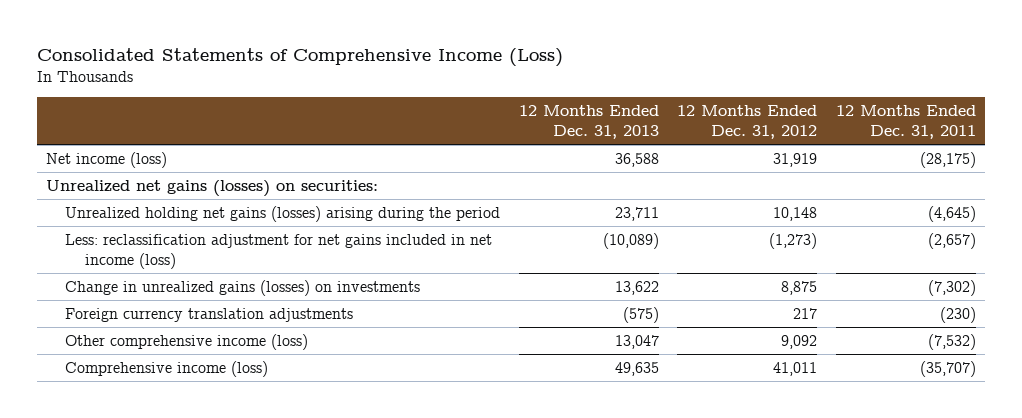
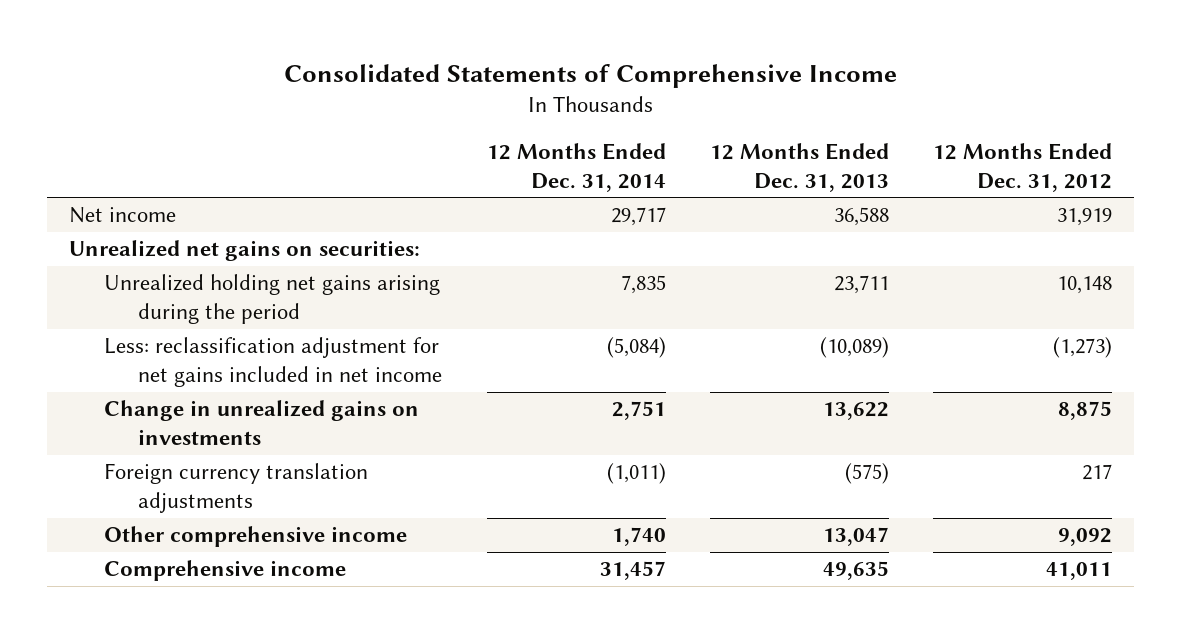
- Consolidated Statements of Comprehensive Income (Loss)
+ Consolidated Statements of Comprehensive Income
- | 12 Months Ended Dec. 31, 2013 | 12 Months Ended Dec. 31, 2012 | 12 Months Ended Dec. 31, 2011
+ | 12 Months Ended Dec. 31, 2014 | 12 Months Ended Dec. 31, 2013 | 12 Months Ended Dec. 31, 2012
- Net income (loss) | 36,588 | 31,919 | (28,175)
- Unrealized net gains (losses) on securities:
- Unrealized holding net gains (losses) arising during the period | 23,711 | 10,148 | (4,645)
- Less: reclassification adjustment for net gains included in net income (loss) | (10,089) | (1,273) | (2,657)
- Change in unrealized gains (losses) on investments | 13,622 | 8,875 | (7,302)
+ Net income | 29,717 | 36,588 | 31,919
+ Unrealized net gains on securities:
+ Unrealized holding net gains arising during the period | 7,835 | 23,711 | 10,148
+ Less: reclassification adjustment for net gains included in net income | (5,084) | (10,089) | (1,273)
+ Change in unrealized gains on investments | 2,751 | 13,622 | 8,875
- Other comprehensive income (loss) | 13,047 | 9,092 | (7,532)
- Comprehensive income (loss) | 49,635 | 41,011 | (35,707)
+ Other comprehensive income | 1,740 | 13,047 | 9,092
+ Comprehensive income | 31,457 | 49,635 | 41,011

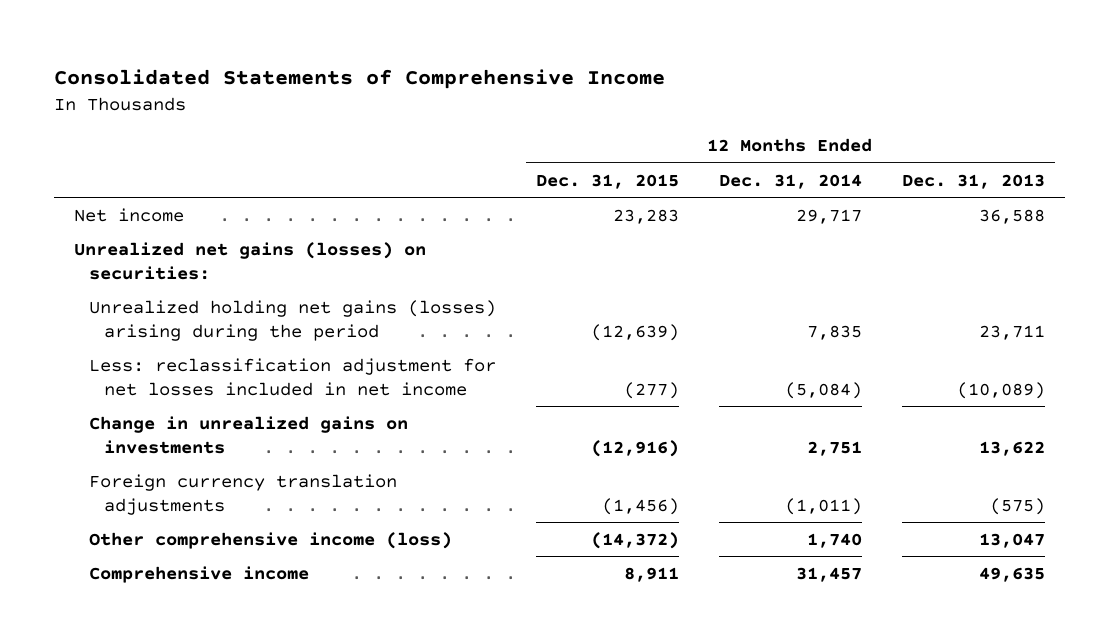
- | 12 Months Ended Dec. 31, 2014 | 12 Months Ended Dec. 31, 2013 | 12 Months Ended Dec. 31, 2012
+ | 12 Months Ended Dec. 31, 2015 | 12 Months Ended Dec. 31, 2014 | 12 Months Ended Dec. 31, 2013
- Unrealized net gains on securities:
- Unrealized holding net gains arising during the period | 7,835 | 23,711 | 10,148
- Less: reclassification adjustment for net gains included in net income | (5,084) | (10,089) | (1,273)
+ Unrealized net gains (losses) on securities:
+ Unrealized holding net gains (losses) arising during the period | (12,639) | 7,835 | 23,711
+ Less: reclassification adjustment for net losses included in net income | (277) | (5,084) | (10,089)
- Other comprehensive income | 1,740 | 13,047 | 9,092
+ Other comprehensive income (loss) | (14,372) | 1,740 | 13,047

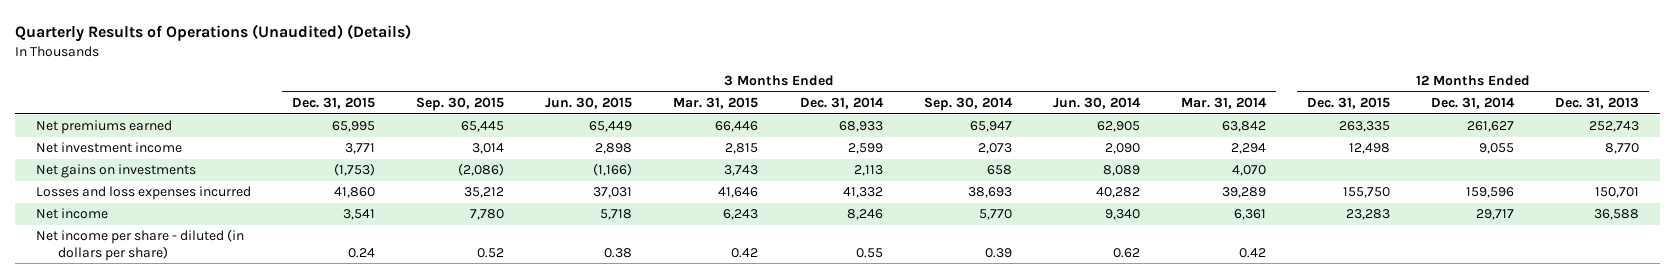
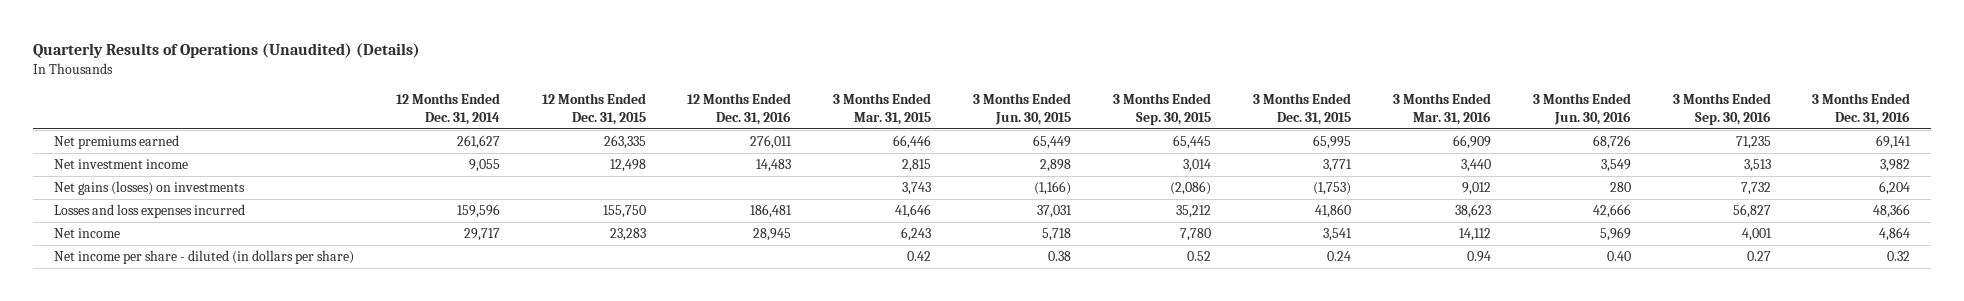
- | 3 Months Ended Dec. 31, 2015 | 3 Months Ended Sep. 30, 2015 | 3 Months Ended Jun. 30, 2015 | 3 Months Ended Mar. 31, 2015 | 3 Months Ended Dec. 31, 2014 | 3 Months Ended Sep. 30, 2014 | 3 Months Ended Jun. 30, 2014 | 3 Months Ended Mar. 31, 2014 | 12 Months Ended Dec. 31, 2015 | 12 Months Ended Dec. 31, 2014 | 12 Months Ended Dec. 31, 2013
+ | 12 Months Ended Dec. 31, 2014 | 12 Months Ended Dec. 31, 2015 | 12 Months Ended Dec. 31, 2016 | 3 Months Ended Mar. 31, 2015 | 3 Months Ended Jun. 30, 2015 | 3 Months Ended Sep. 30, 2015 | 3 Months Ended Dec. 31, 2015 | 3 Months Ended Mar. 31, 2016 | 3 Months Ended Jun. 30, 2016 | 3 Months Ended Sep. 30, 2016 | 3 Months Ended Dec. 31, 2016
- Net gains on investments | (1,753) | (2,086) | (1,166) | 3,743 | 2,113 | 658 | 8,089 | 4,070 | | |
+ Net gains (losses) on investments | | | | 3,743 | (1,166) | (2,086) | (1,753) | 9,012 | 280 | 7,732 | 6,204

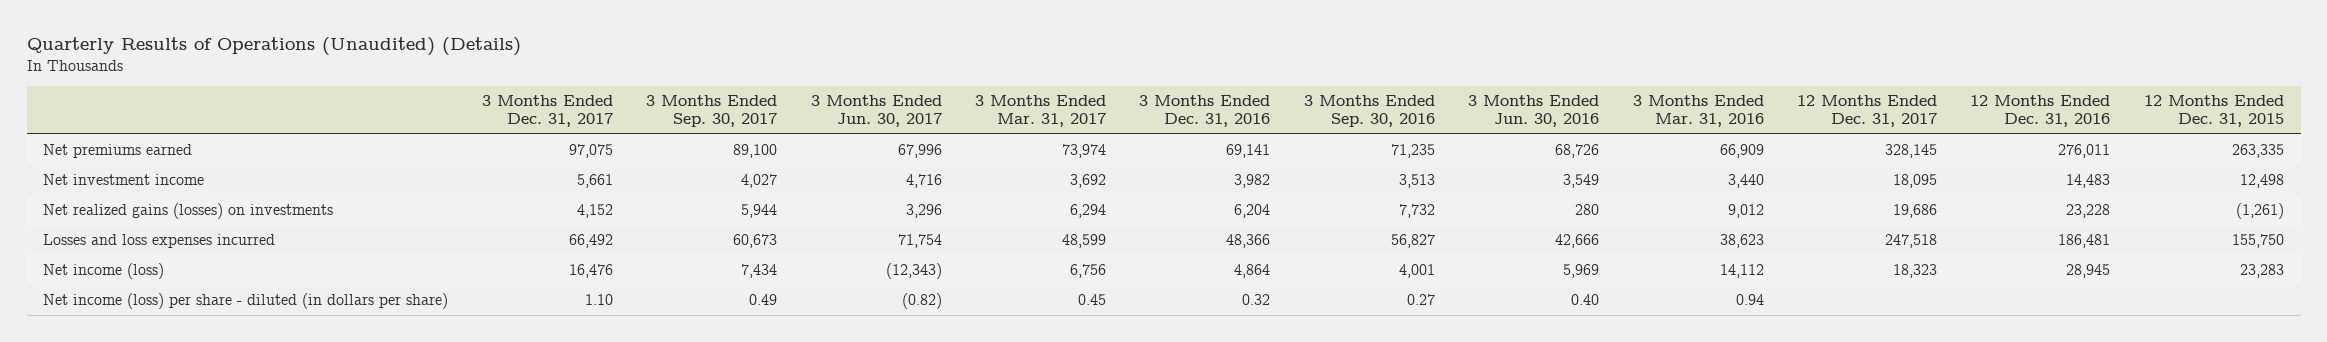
- | 12 Months Ended Dec. 31, 2014 | 12 Months Ended Dec. 31, 2015 | 12 Months Ended Dec. 31, 2016 | 3 Months Ended Mar. 31, 2015 | 3 Months Ended Jun. 30, 2015 | 3 Months Ended Sep. 30, 2015 | 3 Months Ended Dec. 31, 2015 | 3 Months Ended Mar. 31, 2016 | 3 Months Ended Jun. 30, 2016 | 3 Months Ended Sep. 30, 2016 | 3 Months Ended Dec. 31, 2016
+ | 3 Months Ended Dec. 31, 2017 | 3 Months Ended Sep. 30, 2017 | 3 Months Ended Jun. 30, 2017 | 3 Months Ended Mar. 31, 2017 | 3 Months Ended Dec. 31, 2016 | 3 Months Ended Sep. 30, 2016 | 3 Months Ended Jun. 30, 2016 | 3 Months Ended Mar. 31, 2016 | 12 Months Ended Dec. 31, 2017 | 12 Months Ended Dec. 31, 2016 | 12 Months Ended Dec. 31, 2015
- Net gains (losses) on investments | | | | 3,743 | (1,166) | (2,086) | (1,753) | 9,012 | 280 | 7,732 | 6,204
+ Net realized gains (losses) on investments | 4,152 | 5,944 | 3,296 | 6,294 | 6,204 | 7,732 | 280 | 9,012 | 19,686 | 23,228 | (1,261)
- Net income | 29,717 | 23,283 | 28,945 | 6,243 | 5,718 | 7,780 | 3,541 | 14,112 | 5,969 | 4,001 | 4,864
- Net income per share - diluted (in dollars per share) | | | | 0.42 | 0.38 | 0.52 | 0.24 | 0.94 | 0.40 | 0.27 | 0.32
+ Net income (loss) | 16,476 | 7,434 | (12,343) | 6,756 | 4,864 | 4,001 | 5,969 | 14,112 | 18,323 | 28,945 | 23,283
+ Net income (loss) per share - diluted (in dollars per share) | 1.10 | 0.49 | (0.82) | 0.45 | 0.32 | 0.27 | 0.40 | 0.94 | | |

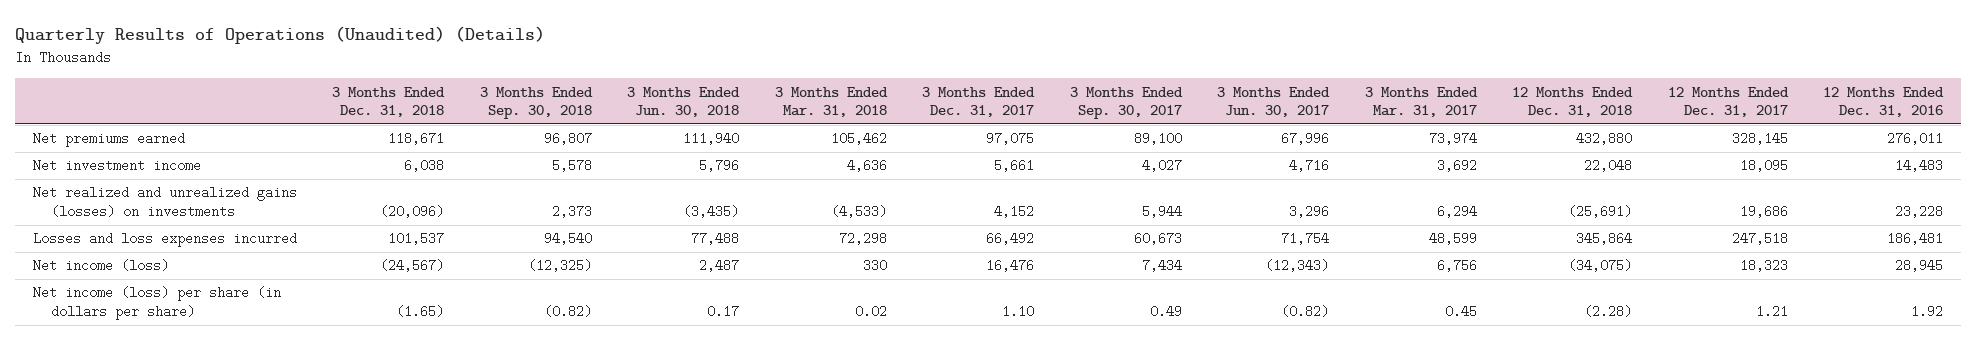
- | 3 Months Ended Dec. 31, 2017 | 3 Months Ended Sep. 30, 2017 | 3 Months Ended Jun. 30, 2017 | 3 Months Ended Mar. 31, 2017 | 3 Months Ended Dec. 31, 2016 | 3 Months Ended Sep. 30, 2016 | 3 Months Ended Jun. 30, 2016 | 3 Months Ended Mar. 31, 2016 | 12 Months Ended Dec. 31, 2017 | 12 Months Ended Dec. 31, 2016 | 12 Months Ended Dec. 31, 2015
+ | 3 Months Ended Dec. 31, 2018 | 3 Months Ended Sep. 30, 2018 | 3 Months Ended Jun. 30, 2018 | 3 Months Ended Mar. 31, 2018 | 3 Months Ended Dec. 31, 2017 | 3 Months Ended Sep. 30, 2017 | 3 Months Ended Jun. 30, 2017 | 3 Months Ended Mar. 31, 2017 | 12 Months Ended Dec. 31, 2018 | 12 Months Ended Dec. 31, 2017 | 12 Months Ended Dec. 31, 2016
- Net realized gains (losses) on investments | 4,152 | 5,944 | 3,296 | 6,294 | 6,204 | 7,732 | 280 | 9,012 | 19,686 | 23,228 | (1,261)
+ Net realized and unrealized gains (losses) on investments | (20,096) | 2,373 | (3,435) | (4,533) | 4,152 | 5,944 | 3,296 | 6,294 | (25,691) | 19,686 | 23,228
- Net income (loss) per share - diluted (in dollars per share) | 1.10 | 0.49 | (0.82) | 0.45 | 0.32 | 0.27 | 0.40 | 0.94 | | |
+ Net income (loss) per share (in dollars per share) | (1.65) | (0.82) | 0.17 | 0.02 | 1.10 | 0.49 | (0.82) | 0.45 | (2.28) | 1.21 | 1.92

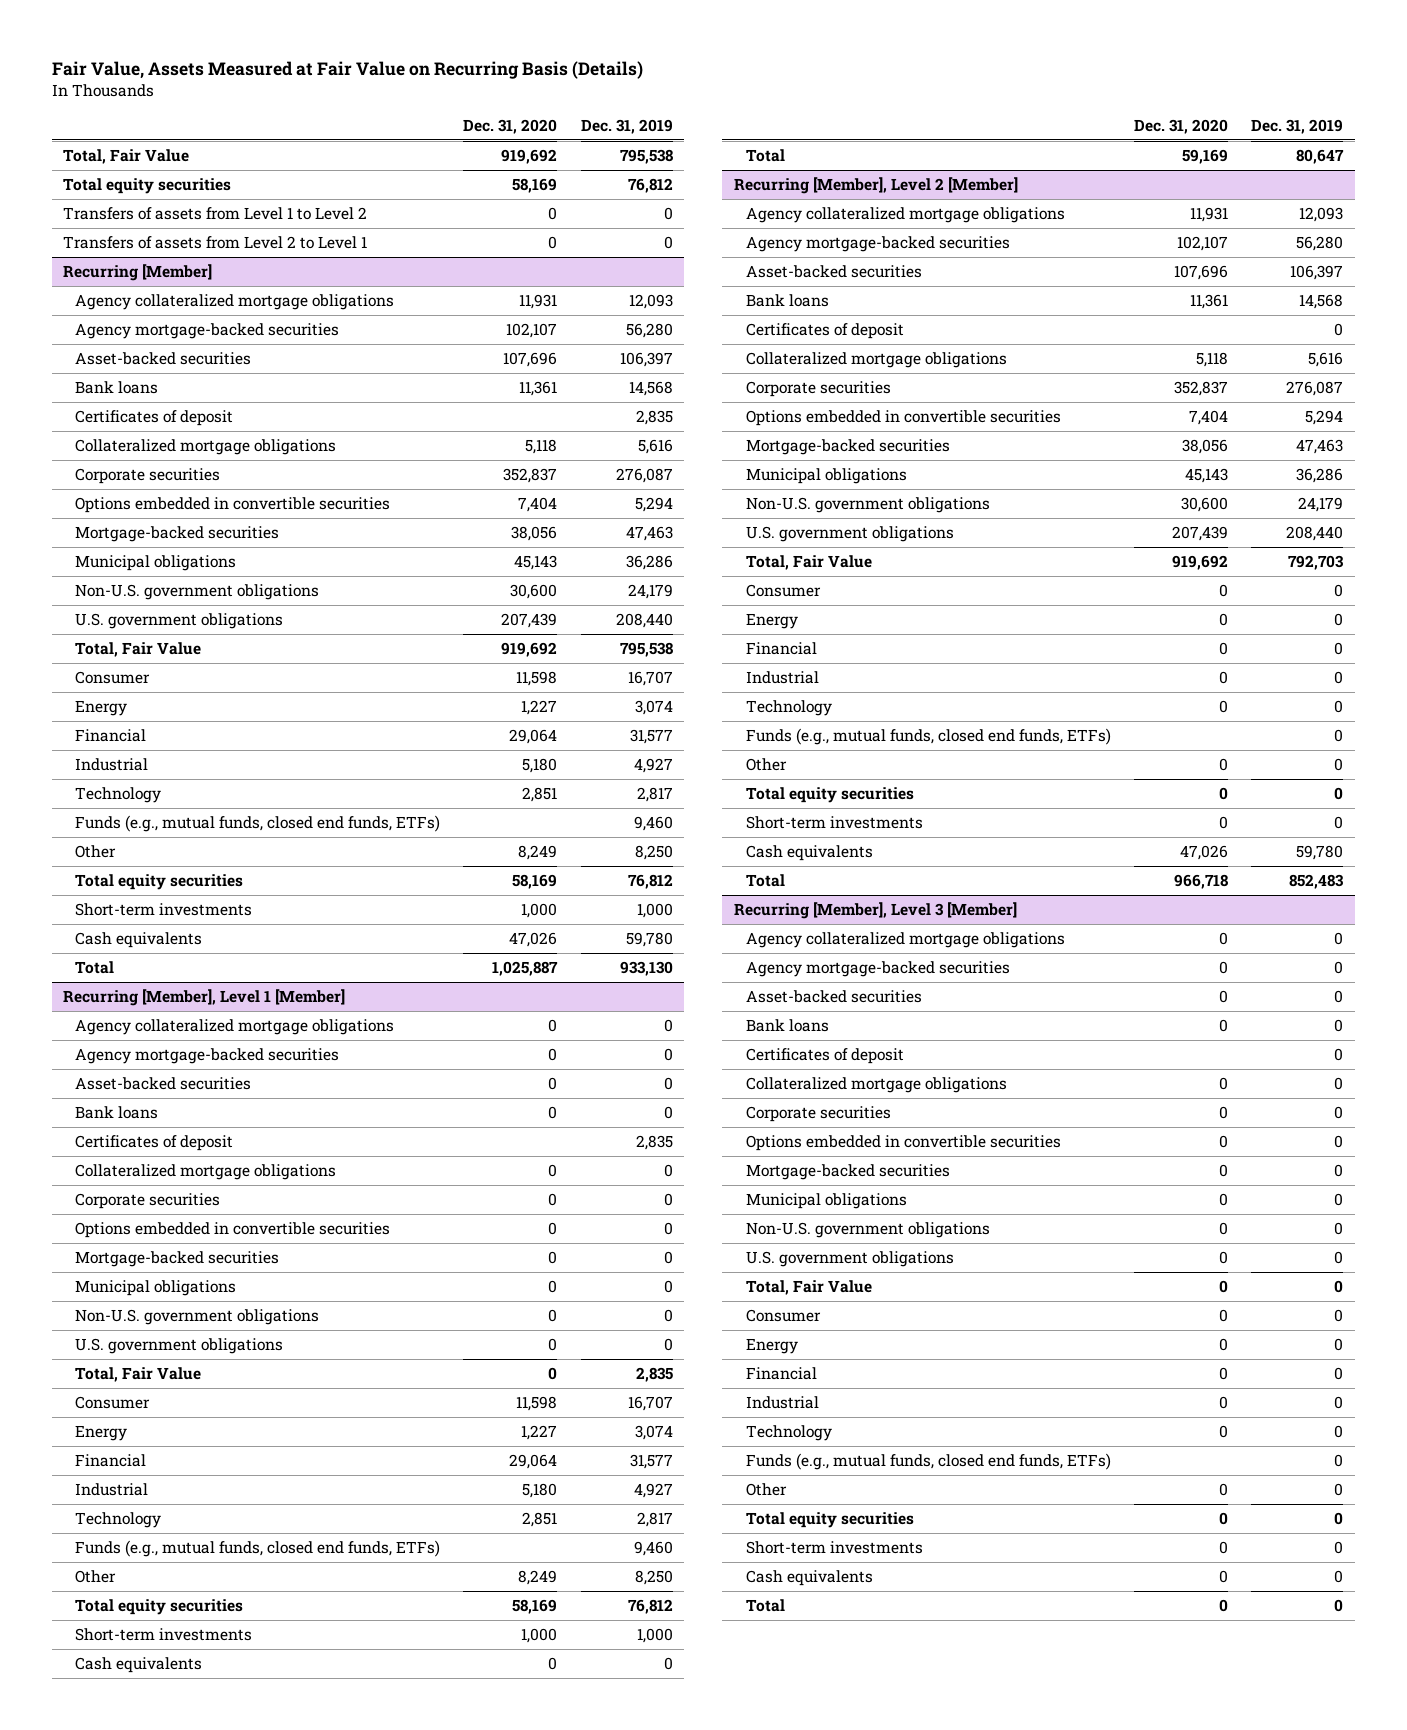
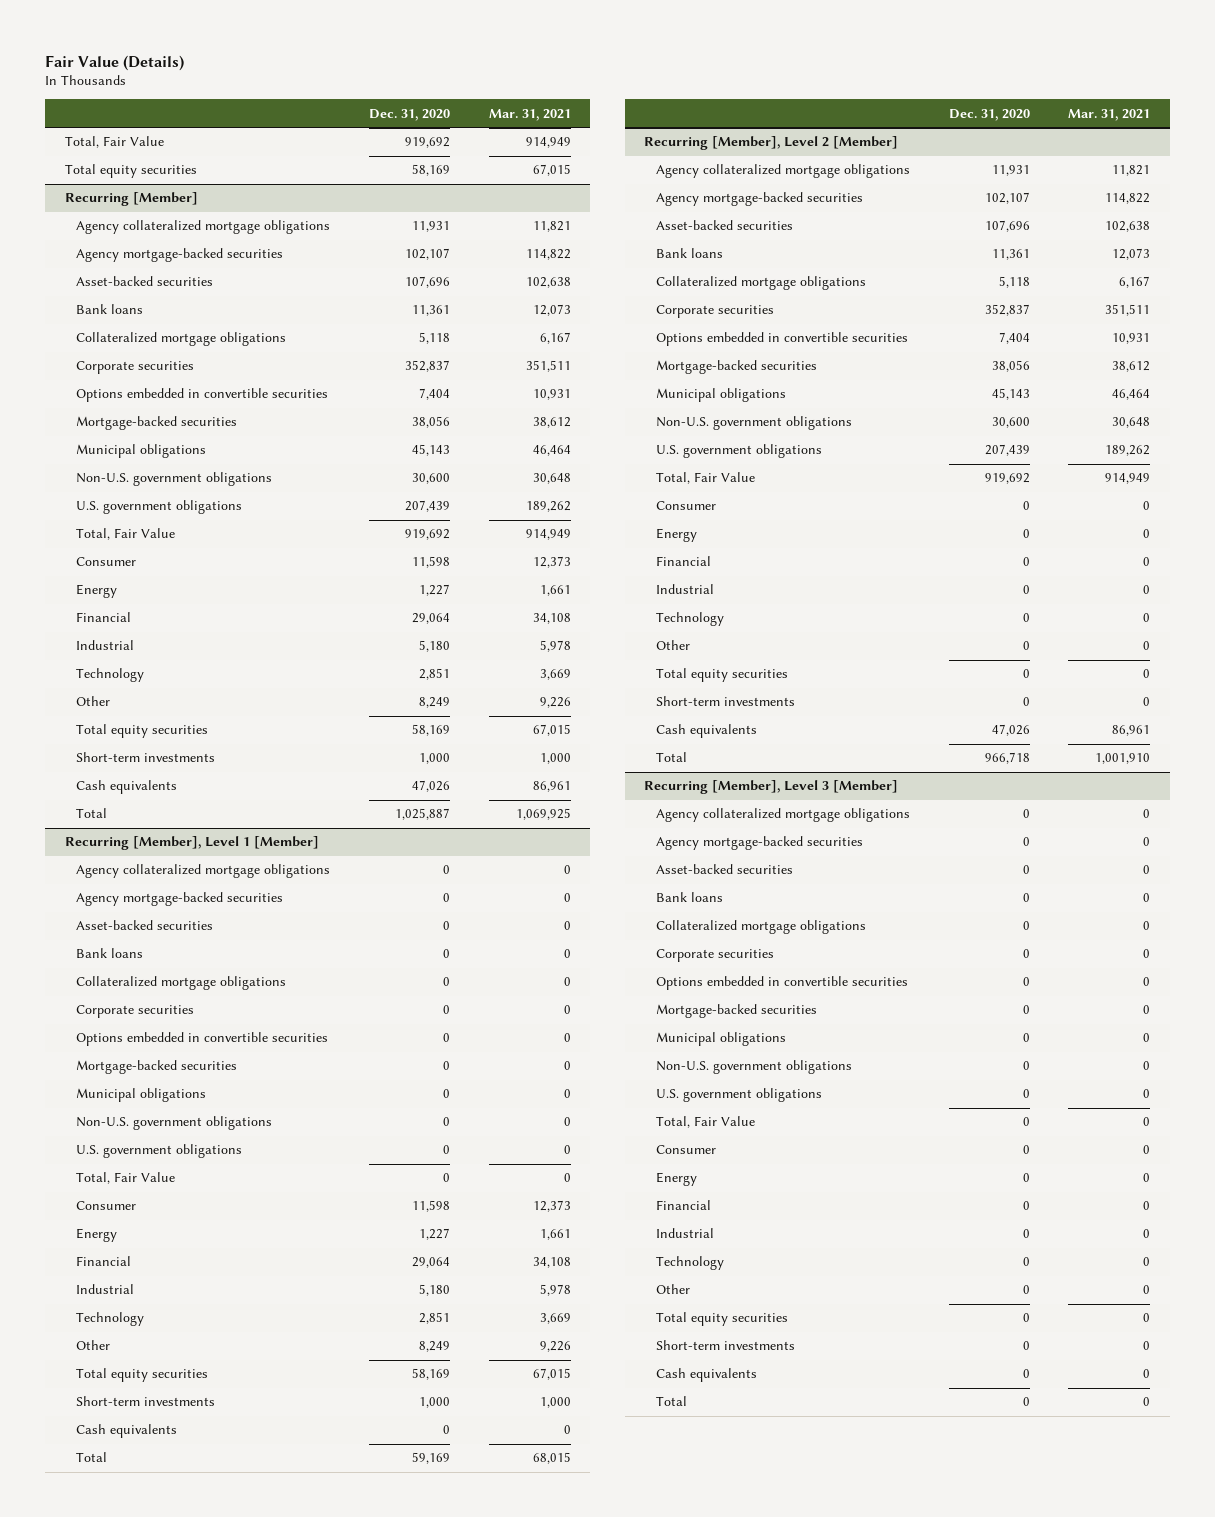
- Fair Value, Assets Measured at Fair Value on Recurring Basis (Details)
+ Fair Value (Details)
- | Dec. 31, 2020 | Dec. 31, 2019
+ | Dec. 31, 2020 | Mar. 31, 2021
- Transfers of assets from Level 1 to Level 2 | 0 | 0
- Transfers of assets from Level 2 to Level 1 | 0 | 0
@ Recurring [Member]
- Certificates of deposit | | 2,835
- Funds (e.g., mutual funds, closed end funds, ETFs) | | 9,460
@ Recurring [Member], Level 1 [Member]
- Certificates of deposit | | 2,835
- Funds (e.g., mutual funds, closed end funds, ETFs) | | 9,460
@ Recurring [Member], Level 2 [Member]
- Certificates of deposit | | 0
- Funds (e.g., mutual funds, closed end funds, ETFs) | | 0
@ Recurring [Member], Level 3 [Member]
- Certificates of deposit | | 0
- Funds (e.g., mutual funds, closed end funds, ETFs) | | 0

